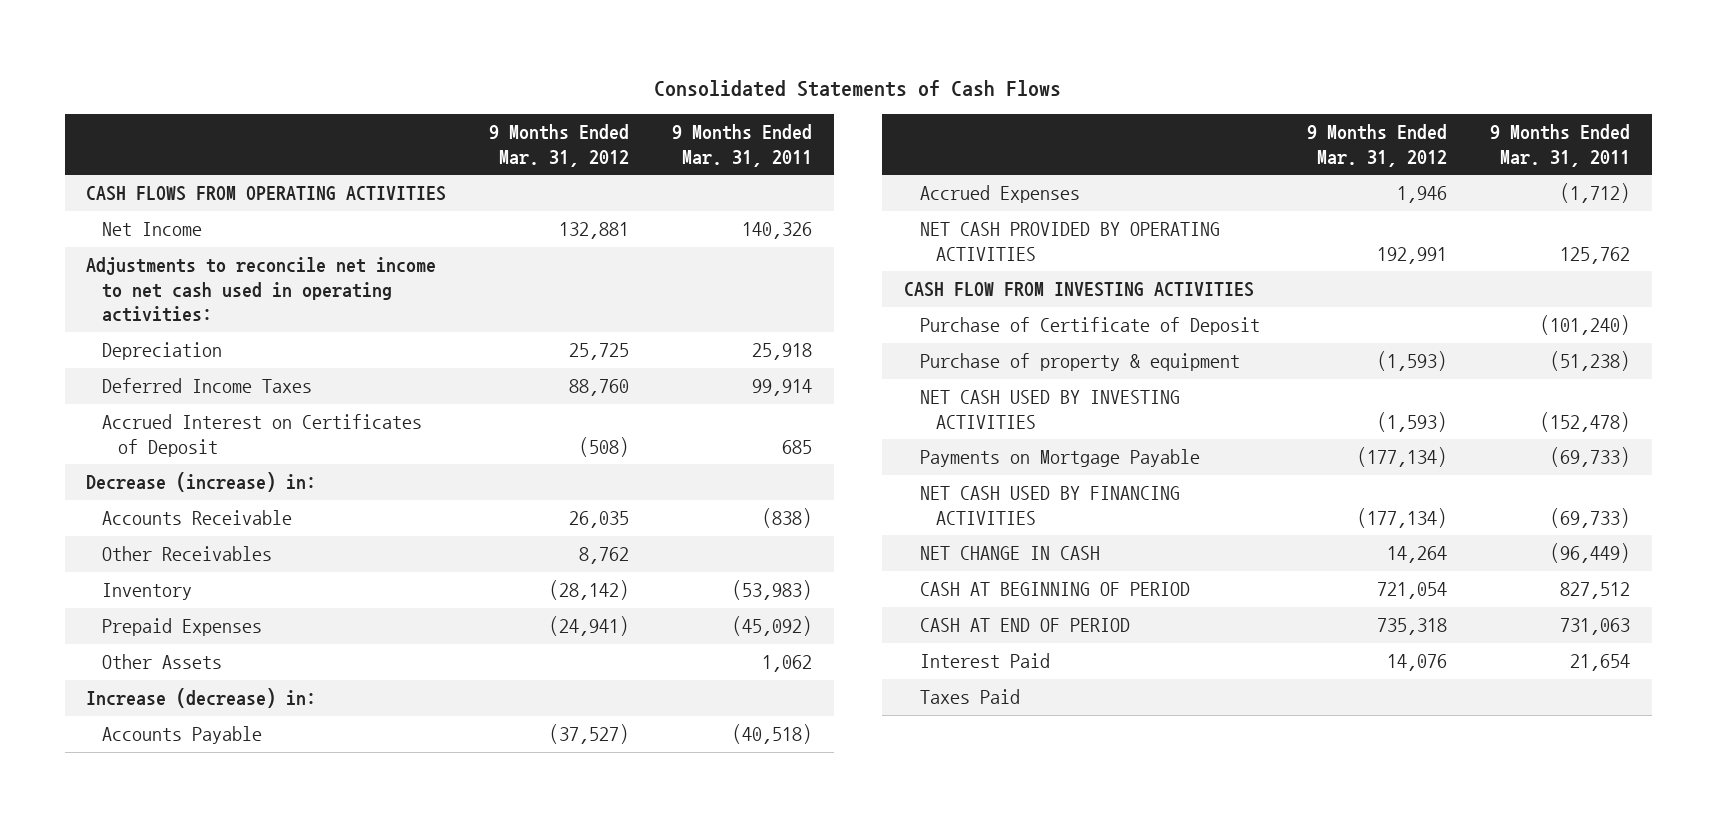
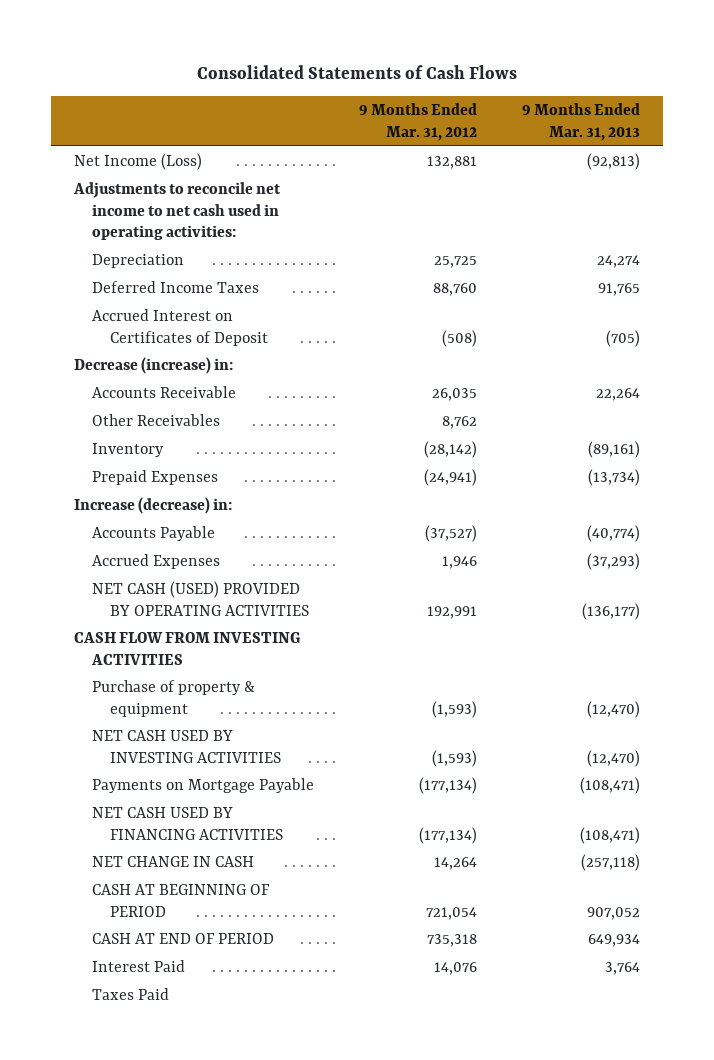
- | 9 Months Ended Mar. 31, 2012 | 9 Months Ended Mar. 31, 2011
+ | 9 Months Ended Mar. 31, 2012 | 9 Months Ended Mar. 31, 2013
- CASH FLOWS FROM OPERATING ACTIVITIES
- Net Income | 132,881 | 140,326
+ Net Income (Loss) | 132,881 | (92,813)
- Other Assets | | 1,062
- NET CASH PROVIDED BY OPERATING ACTIVITIES | 192,991 | 125,762
+ NET CASH (USED) PROVIDED BY OPERATING ACTIVITIES | 192,991 | (136,177)
- Purchase of Certificate of Deposit | | (101,240)

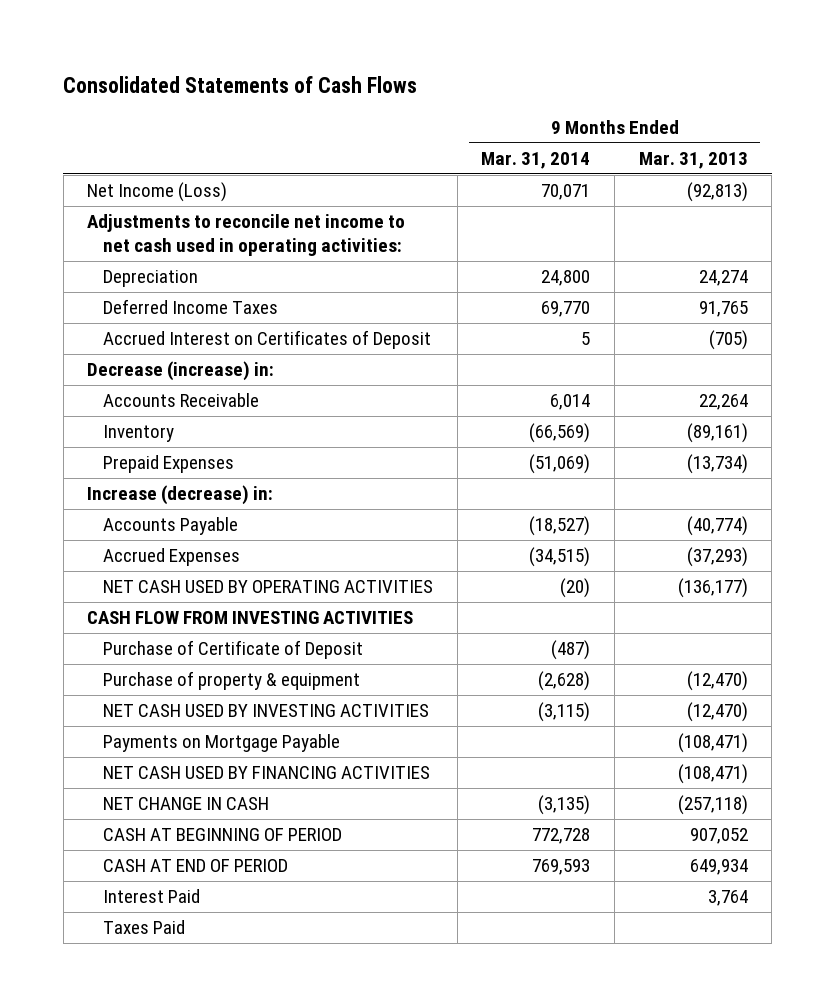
- | 9 Months Ended Mar. 31, 2012 | 9 Months Ended Mar. 31, 2013
+ | 9 Months Ended Mar. 31, 2014 | 9 Months Ended Mar. 31, 2013
- Other Receivables | 8,762 |
- NET CASH (USED) PROVIDED BY OPERATING ACTIVITIES | 192,991 | (136,177)
+ NET CASH USED BY OPERATING ACTIVITIES | (20) | (136,177)
+ Purchase of Certificate of Deposit | (487) |

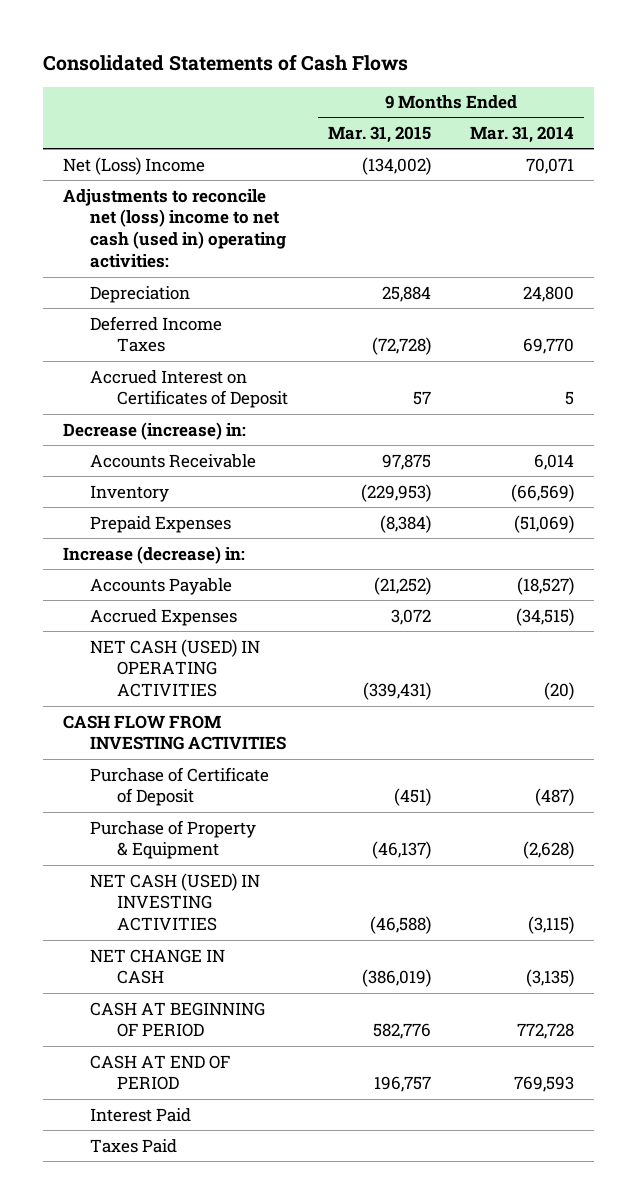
- | 9 Months Ended Mar. 31, 2014 | 9 Months Ended Mar. 31, 2013
+ | 9 Months Ended Mar. 31, 2015 | 9 Months Ended Mar. 31, 2014
- Net Income (Loss) | 70,071 | (92,813)
- Adjustments to reconcile net income to net cash used in operating activities:
+ Net (Loss) Income | (134,002) | 70,071
+ Adjustments to reconcile net (loss) income to net cash (used in) operating activities:
- NET CASH USED BY OPERATING ACTIVITIES | (20) | (136,177)
+ NET CASH (USED) IN OPERATING ACTIVITIES | (339,431) | (20)
- Purchase of property & equipment | (2,628) | (12,470)
- NET CASH USED BY INVESTING ACTIVITIES | (3,115) | (12,470)
- Payments on Mortgage Payable | | (108,471)
- NET CASH USED BY FINANCING ACTIVITIES | | (108,471)
+ Purchase of Property & Equipment | (46,137) | (2,628)
+ NET CASH (USED) IN INVESTING ACTIVITIES | (46,588) | (3,115)

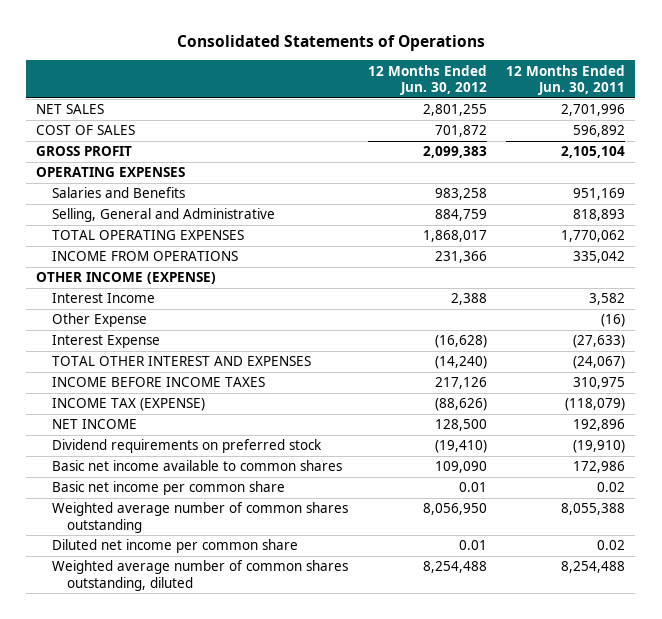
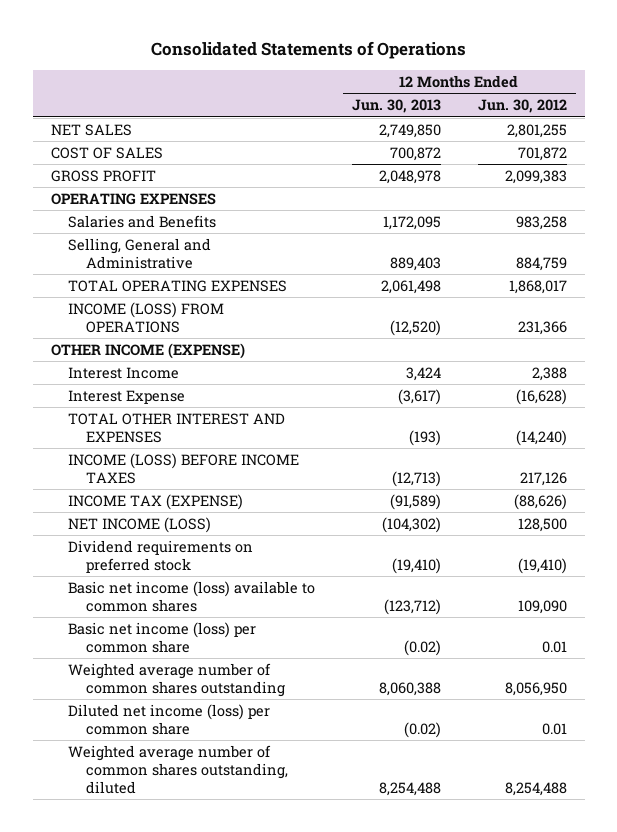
- | 12 Months Ended Jun. 30, 2012 | 12 Months Ended Jun. 30, 2011
+ | 12 Months Ended Jun. 30, 2013 | 12 Months Ended Jun. 30, 2012
- INCOME FROM OPERATIONS | 231,366 | 335,042
+ INCOME (LOSS) FROM OPERATIONS | (12,520) | 231,366
- Other Expense | | (16)
- INCOME BEFORE INCOME TAXES | 217,126 | 310,975
+ INCOME (LOSS) BEFORE INCOME TAXES | (12,713) | 217,126
- NET INCOME | 128,500 | 192,896
+ NET INCOME (LOSS) | (104,302) | 128,500
- Basic net income available to common shares | 109,090 | 172,986
- Basic net income per common share | 0.01 | 0.02
+ Basic net income (loss) available to common shares | (123,712) | 109,090
+ Basic net income (loss) per common share | (0.02) | 0.01
- Diluted net income per common share | 0.01 | 0.02
+ Diluted net income (loss) per common share | (0.02) | 0.01

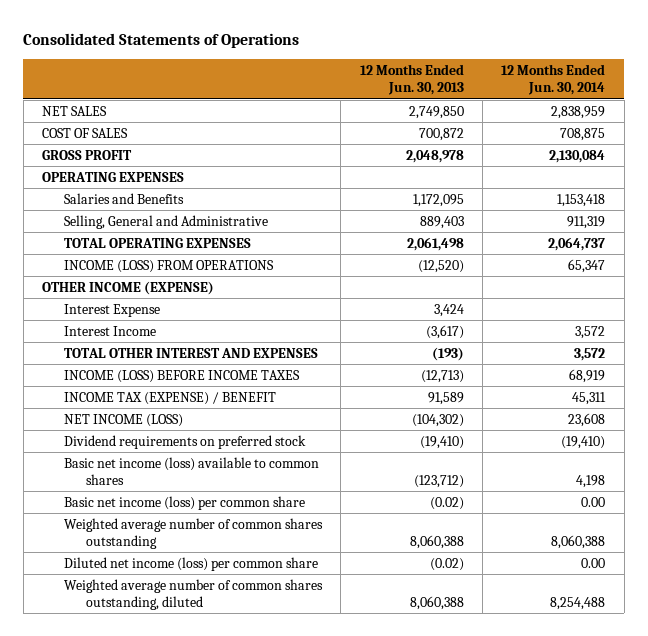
- | 12 Months Ended Jun. 30, 2013 | 12 Months Ended Jun. 30, 2012
+ | 12 Months Ended Jun. 30, 2013 | 12 Months Ended Jun. 30, 2014
- Interest Income | 3,424 | 2,388
- Interest Expense | (3,617) | (16,628)
+ Interest Expense | 3,424 |
+ Interest Income | (3,617) | 3,572
- INCOME TAX (EXPENSE) | (91,589) | (88,626)
+ INCOME TAX (EXPENSE) / BENEFIT | 91,589 | 45,311
- Weighted average number of common shares outstanding, diluted | 8,254,488 | 8,254,488
+ Weighted average number of common shares outstanding, diluted | 8,060,388 | 8,254,488

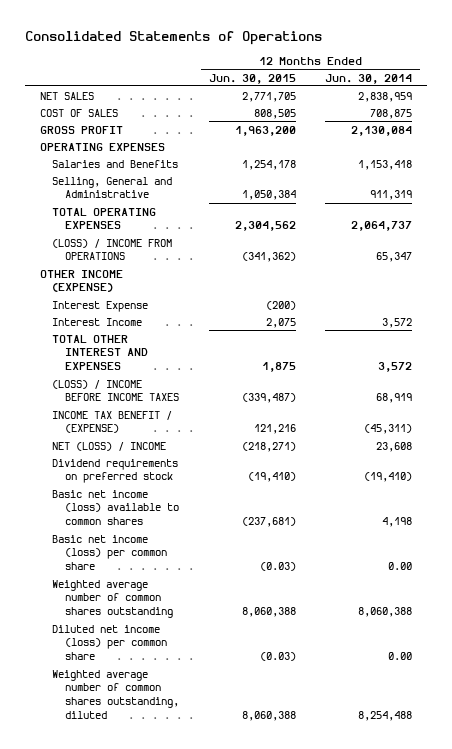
- | 12 Months Ended Jun. 30, 2013 | 12 Months Ended Jun. 30, 2014
+ | 12 Months Ended Jun. 30, 2015 | 12 Months Ended Jun. 30, 2014
- INCOME (LOSS) FROM OPERATIONS | (12,520) | 65,347
+ (LOSS) / INCOME FROM OPERATIONS | (341,362) | 65,347
- INCOME (LOSS) BEFORE INCOME TAXES | (12,713) | 68,919
- INCOME TAX (EXPENSE) / BENEFIT | 91,589 | 45,311
- NET INCOME (LOSS) | (104,302) | 23,608
+ (LOSS) / INCOME BEFORE INCOME TAXES | (339,487) | 68,919
+ INCOME TAX BENEFIT / (EXPENSE) | 121,216 | (45,311)
+ NET (LOSS) / INCOME | (218,271) | 23,608

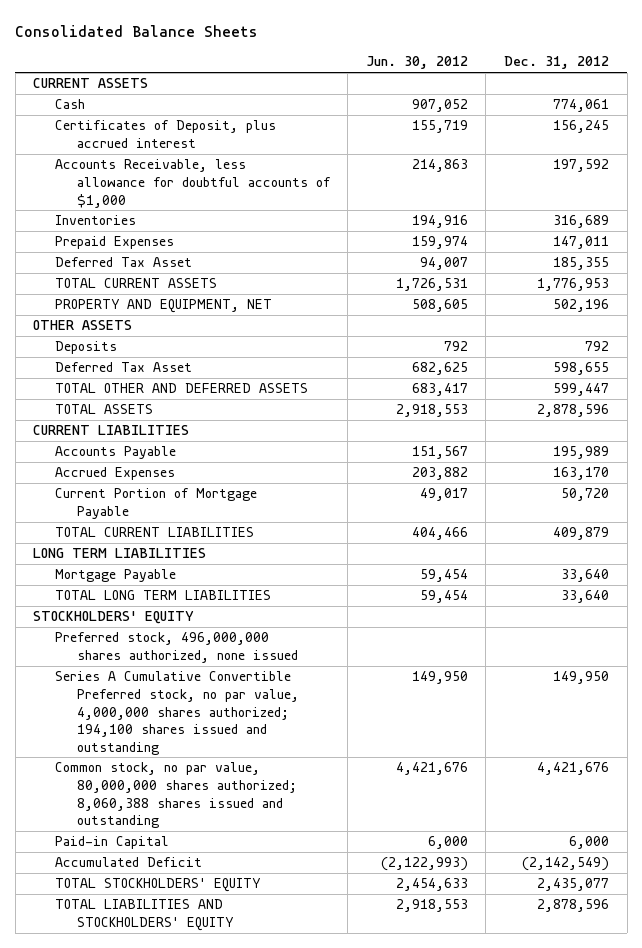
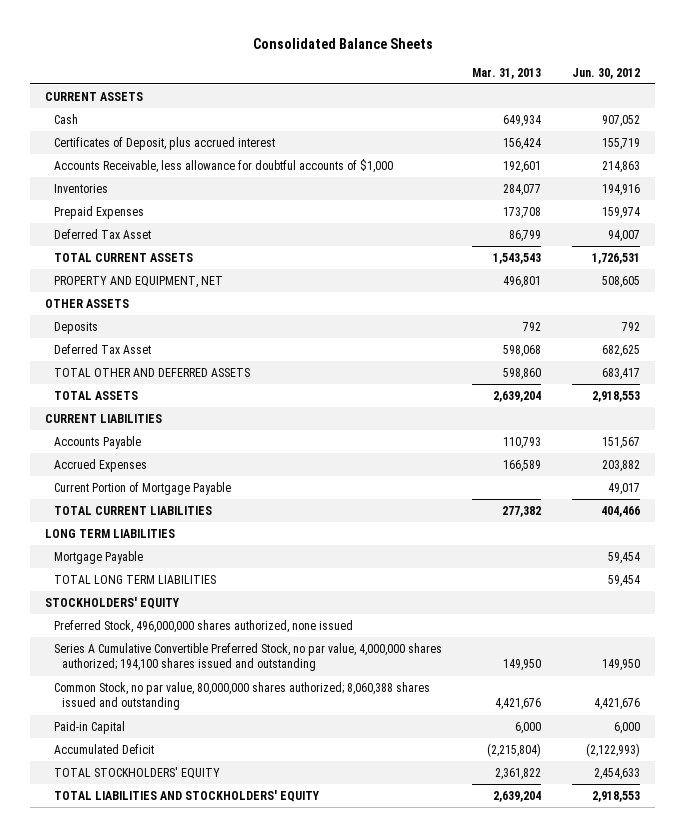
- | Jun. 30, 2012 | Dec. 31, 2012
+ | Mar. 31, 2013 | Jun. 30, 2012
- Preferred stock, 496,000,000 shares authorized, none issued
- Series A Cumulative Convertible Preferred stock, no par value, 4,000,000 shares authorized; 194,100 shares issued and outstanding | 149,950 | 149,950
- Common stock, no par value, 80,000,000 shares authorized; 8,060,388 shares issued and outstanding | 4,421,676 | 4,421,676
+ Preferred Stock, 496,000,000 shares authorized, none issued
+ Series A Cumulative Convertible Preferred Stock, no par value, 4,000,000 shares authorized; 194,100 shares issued and outstanding | 149,950 | 149,950
+ Common Stock, no par value, 80,000,000 shares authorized; 8,060,388 shares issued and outstanding | 4,421,676 | 4,421,676

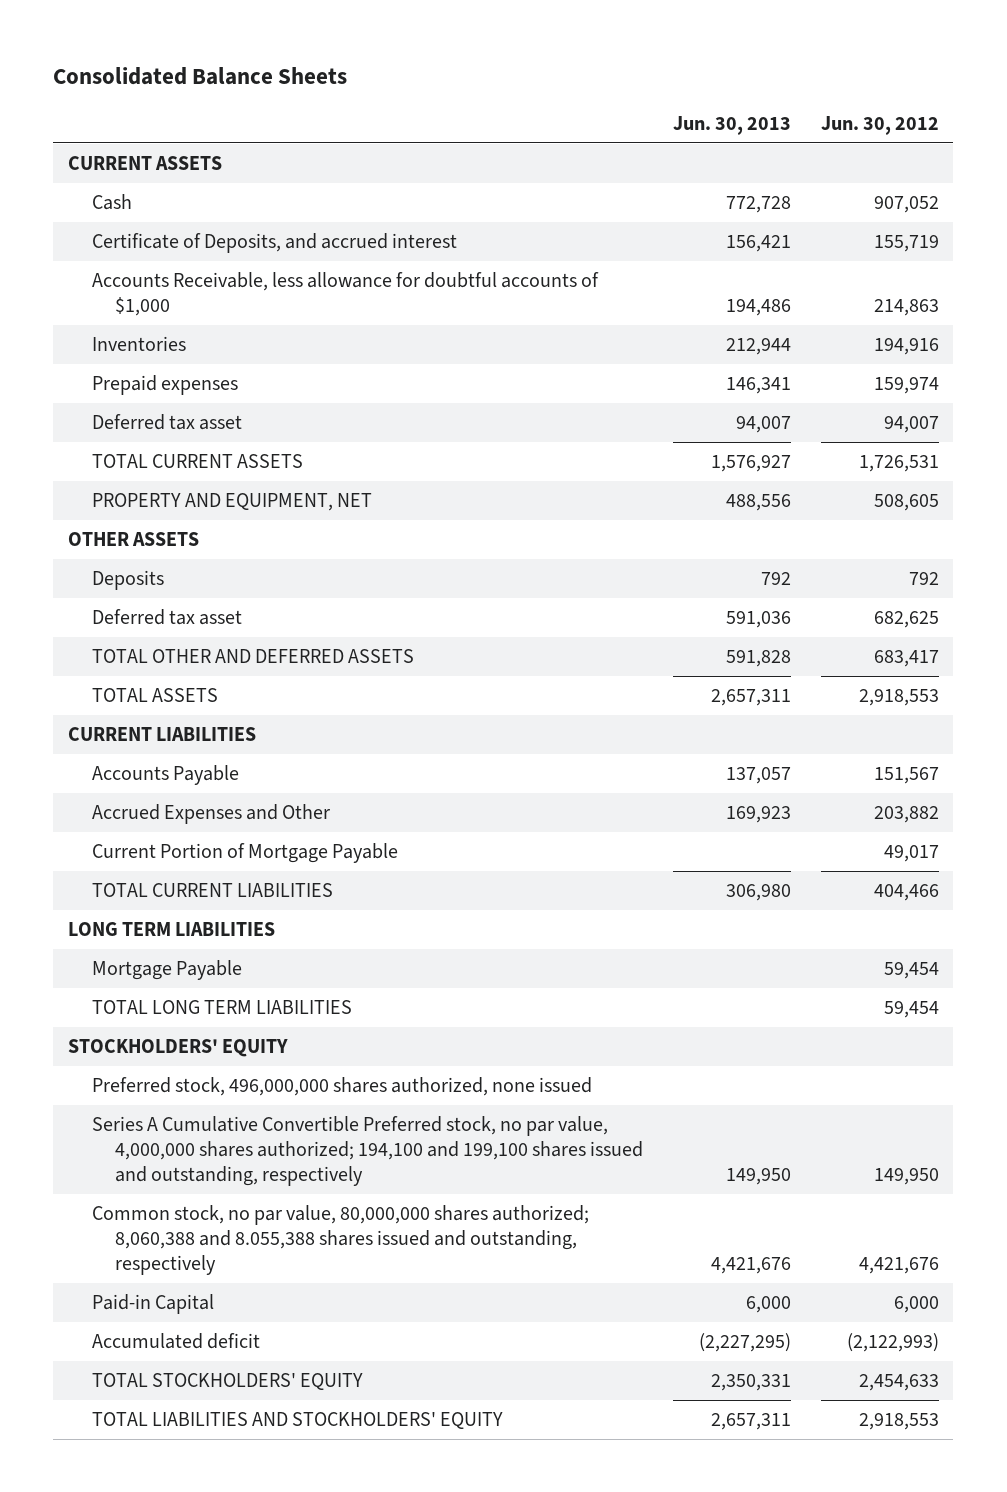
- | Mar. 31, 2013 | Jun. 30, 2012
+ | Jun. 30, 2013 | Jun. 30, 2012
- Certificates of Deposit, plus accrued interest | 156,424 | 155,719
+ Certificate of Deposits, and accrued interest | 156,421 | 155,719
- Prepaid Expenses | 173,708 | 159,974
- Deferred Tax Asset | 86,799 | 94,007
+ Prepaid expenses | 146,341 | 159,974
+ Deferred tax asset | 94,007 | 94,007
- Deferred Tax Asset | 598,068 | 682,625
+ Deferred tax asset | 591,036 | 682,625
- Accrued Expenses | 166,589 | 203,882
+ Accrued Expenses and Other | 169,923 | 203,882
- Preferred Stock, 496,000,000 shares authorized, none issued
- Series A Cumulative Convertible Preferred Stock, no par value, 4,000,000 shares authorized; 194,100 shares issued and outstanding | 149,950 | 149,950
- Common Stock, no par value, 80,000,000 shares authorized; 8,060,388 shares issued and outstanding | 4,421,676 | 4,421,676
+ Preferred stock, 496,000,000 shares authorized, none issued
+ Series A Cumulative Convertible Preferred stock, no par value, 4,000,000 shares authorized; 194,100 and 199,100 shares issued and outstanding, respectively | 149,950 | 149,950
+ Common stock, no par value, 80,000,000 shares authorized; 8,060,388 and 8.055,388 shares issued and outstanding, respectively | 4,421,676 | 4,421,676
- Accumulated Deficit | (2,215,804) | (2,122,993)
+ Accumulated deficit | (2,227,295) | (2,122,993)

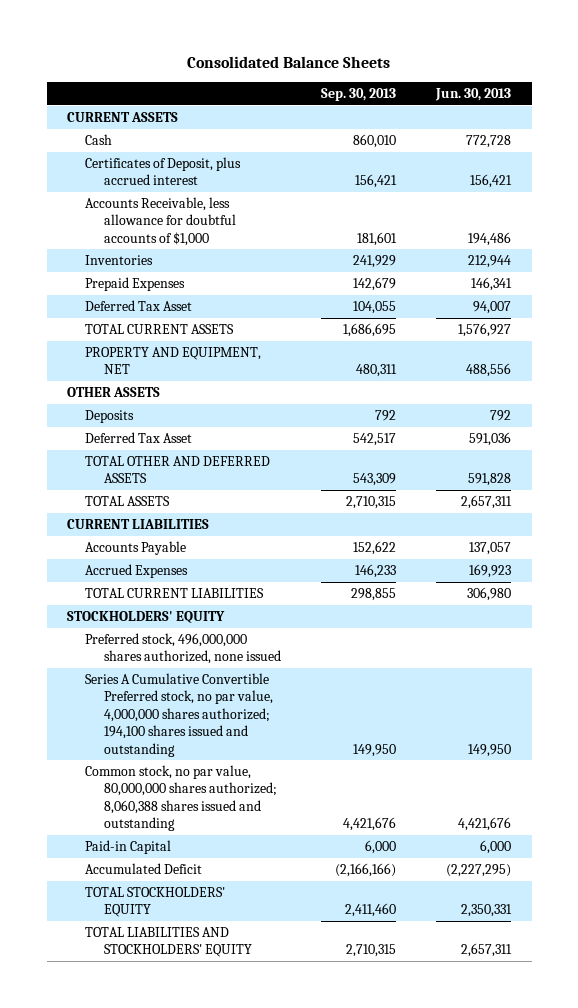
- | Jun. 30, 2013 | Jun. 30, 2012
+ | Sep. 30, 2013 | Jun. 30, 2013
- Certificate of Deposits, and accrued interest | 156,421 | 155,719
+ Certificates of Deposit, plus accrued interest | 156,421 | 156,421
- Prepaid expenses | 146,341 | 159,974
- Deferred tax asset | 94,007 | 94,007
+ Prepaid Expenses | 142,679 | 146,341
+ Deferred Tax Asset | 104,055 | 94,007
- Deferred tax asset | 591,036 | 682,625
+ Deferred Tax Asset | 542,517 | 591,036
- Accrued Expenses and Other | 169,923 | 203,882
- Current Portion of Mortgage Payable | | 49,017
+ Accrued Expenses | 146,233 | 169,923
- LONG TERM LIABILITIES
- Mortgage Payable | | 59,454
- TOTAL LONG TERM LIABILITIES | | 59,454
- Series A Cumulative Convertible Preferred stock, no par value, 4,000,000 shares authorized; 194,100 and 199,100 shares issued and outstanding, respectively | 149,950 | 149,950
- Common stock, no par value, 80,000,000 shares authorized; 8,060,388 and 8.055,388 shares issued and outstanding, respectively | 4,421,676 | 4,421,676
+ Series A Cumulative Convertible Preferred stock, no par value, 4,000,000 shares authorized; 194,100 shares issued and outstanding | 149,950 | 149,950
+ Common stock, no par value, 80,000,000 shares authorized; 8,060,388 shares issued and outstanding | 4,421,676 | 4,421,676
- Accumulated deficit | (2,227,295) | (2,122,993)
+ Accumulated Deficit | (2,166,166) | (2,227,295)

